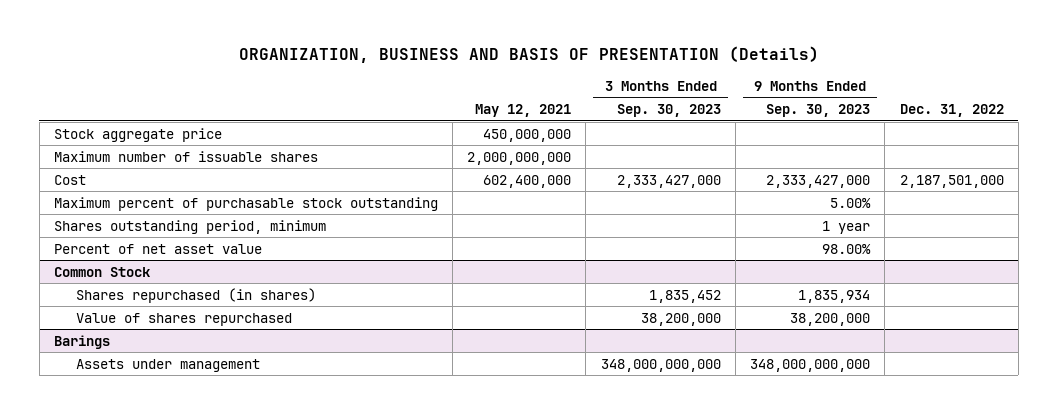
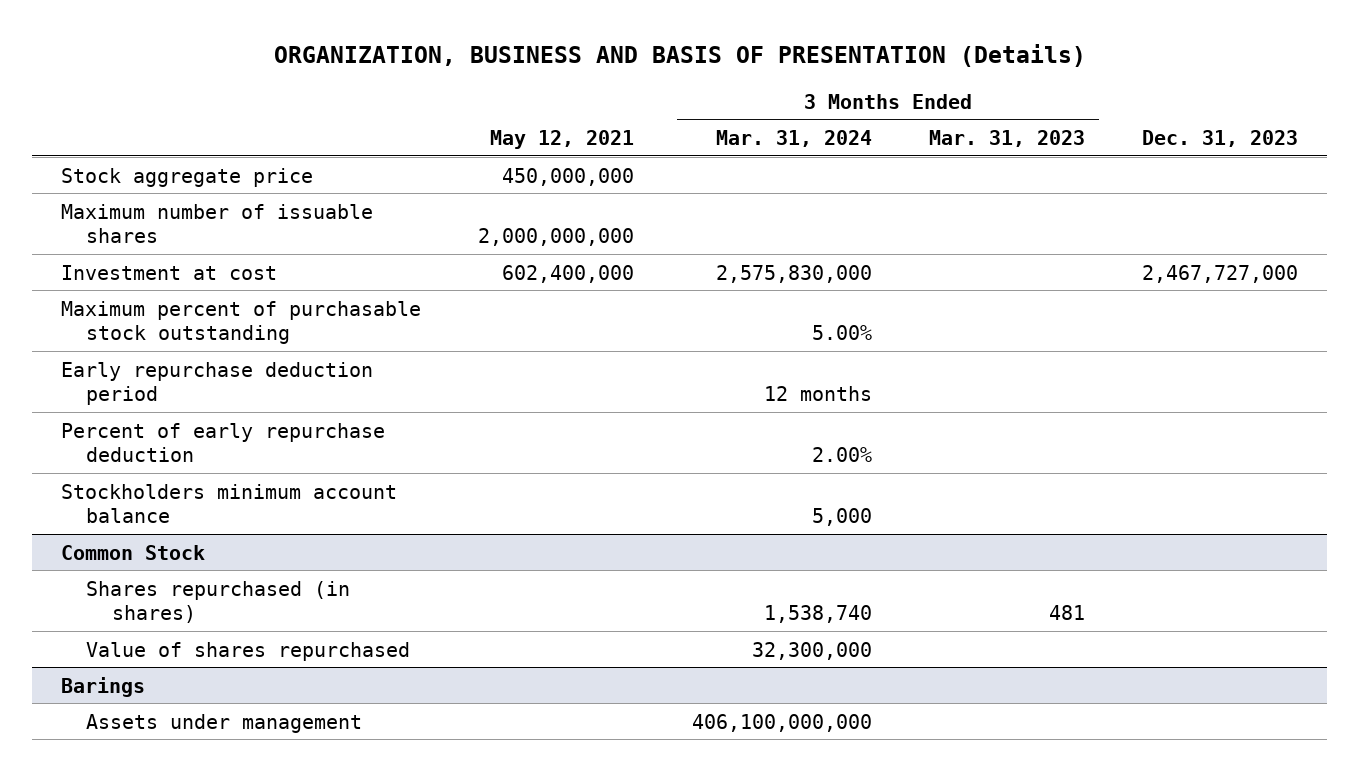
- | May 12, 2021 | 3 Months Ended Sep. 30, 2023 | 9 Months Ended Sep. 30, 2023 | Dec. 31, 2022
+ | May 12, 2021 | 3 Months Ended Mar. 31, 2024 | 3 Months Ended Mar. 31, 2023 | Dec. 31, 2023
- Cost | 602,400,000 | 2,333,427,000 | 2,333,427,000 | 2,187,501,000
+ Investment at cost | 602,400,000 | 2,575,830,000 | | 2,467,727,000
- Shares outstanding period, minimum | | | 1 year |
- Percent of net asset value | | | 98.00% |
+ Early repurchase deduction period | | 12 months | |
+ Percent of early repurchase deduction | | 2.00% | |
+ Stockholders minimum account balance | | 5,000 | |

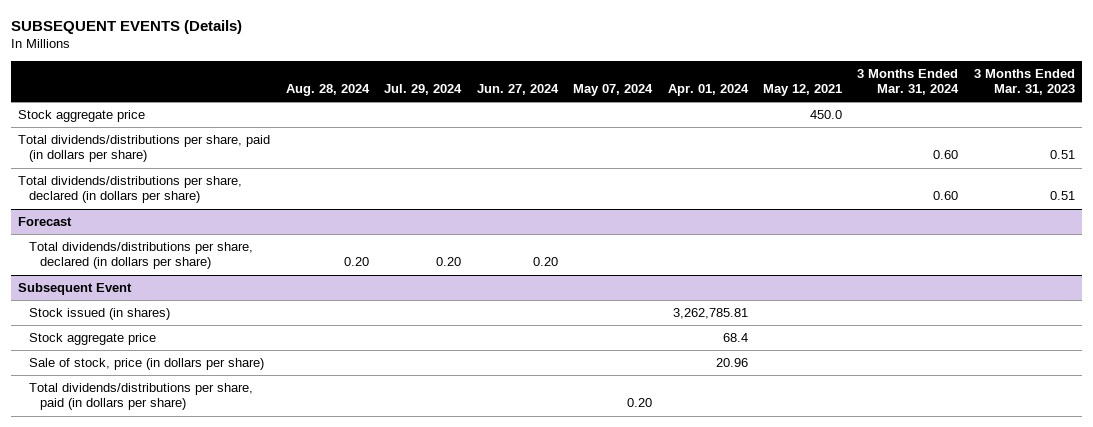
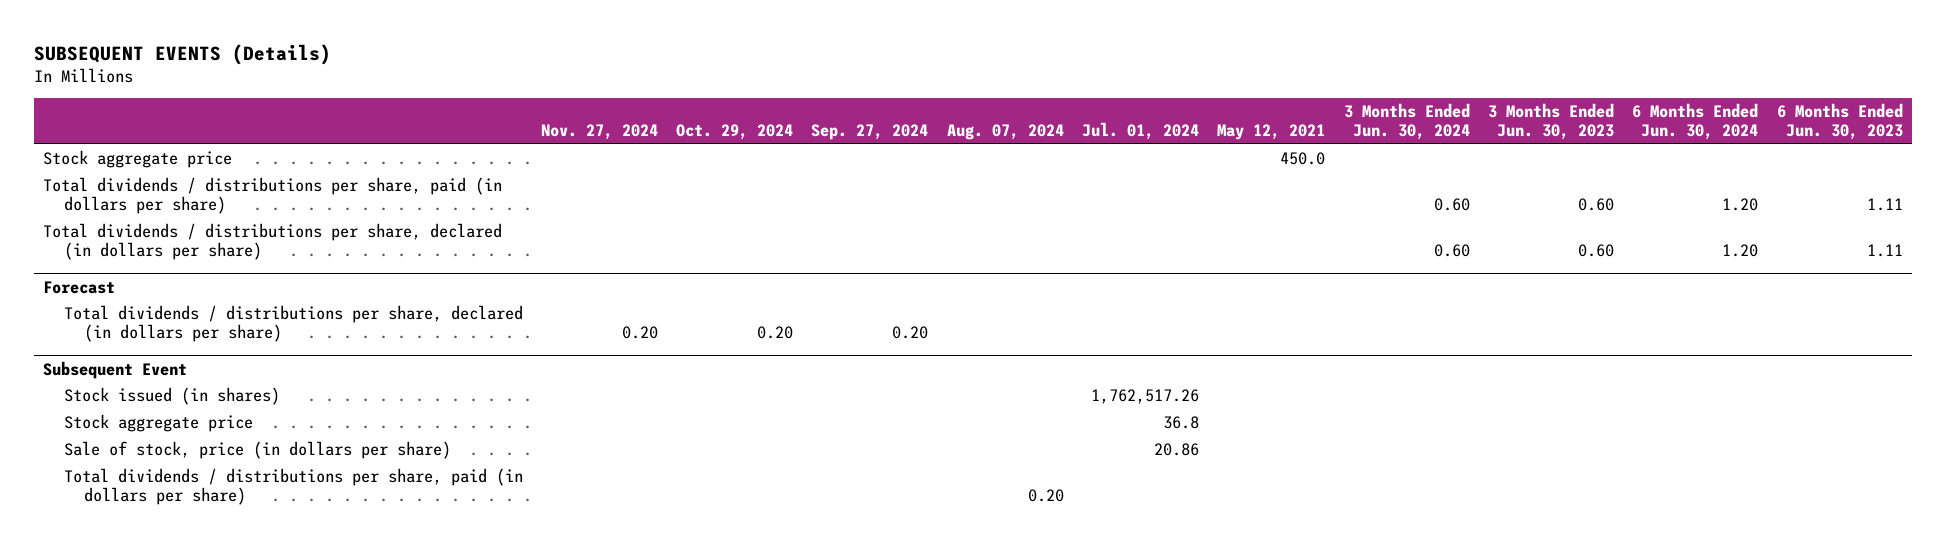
- | Aug. 28, 2024 | Jul. 29, 2024 | Jun. 27, 2024 | May 07, 2024 | Apr. 01, 2024 | May 12, 2021 | 3 Months Ended Mar. 31, 2024 | 3 Months Ended Mar. 31, 2023
+ | Nov. 27, 2024 | Oct. 29, 2024 | Sep. 27, 2024 | Aug. 07, 2024 | Jul. 01, 2024 | May 12, 2021 | 3 Months Ended Jun. 30, 2024 | 3 Months Ended Jun. 30, 2023 | 6 Months Ended Jun. 30, 2024 | 6 Months Ended Jun. 30, 2023
- Total dividends/distributions per share, paid (in dollars per share) | | | | | | | 0.60 | 0.51
- Total dividends/distributions per share, declared (in dollars per share) | | | | | | | 0.60 | 0.51
+ Total dividends / distributions per share, paid (in dollars per share) | | | | | | | 0.60 | 0.60 | 1.20 | 1.11
+ Total dividends / distributions per share, declared (in dollars per share) | | | | | | | 0.60 | 0.60 | 1.20 | 1.11
@ Forecast
- Total dividends/distributions per share, declared (in dollars per share) | 0.20 | 0.20 | 0.20 | | | | |
+ Total dividends / distributions per share, declared (in dollars per share) | 0.20 | 0.20 | 0.20 | | | | | | |
@ Subsequent Event
- Total dividends/distributions per share, paid (in dollars per share) | | | | 0.20 | | | |
+ Total dividends / distributions per share, paid (in dollars per share) | | | | 0.20 | | | | | |

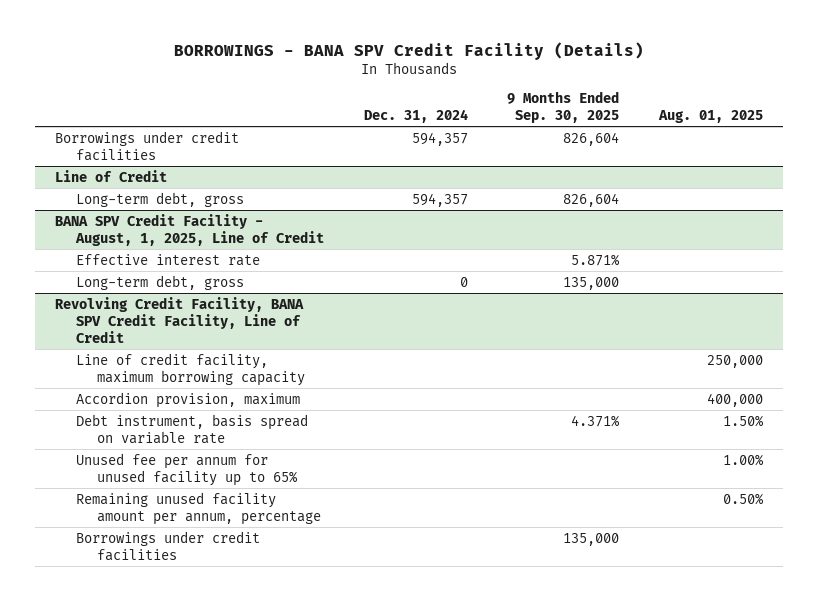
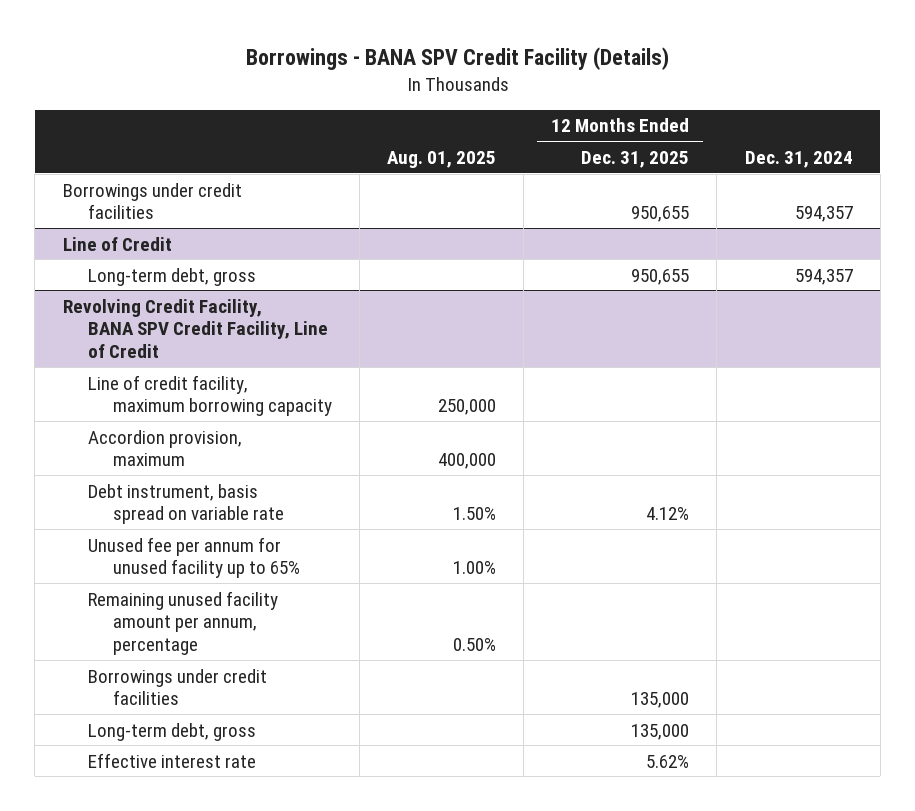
- BORROWINGS - BANA SPV Credit Facility (Details)
+ Borrowings - BANA SPV Credit Facility (Details)
- | Dec. 31, 2024 | 9 Months Ended Sep. 30, 2025 | Aug. 01, 2025
+ | Aug. 01, 2025 | 12 Months Ended Dec. 31, 2025 | Dec. 31, 2024
- BANA SPV Credit Facility - August, 1, 2025, Line of Credit
- Effective interest rate | | 5.871% |
- Long-term debt, gross | 0 | 135,000 |
@ Revolving Credit Facility, BANA SPV Credit Facility, Line of Credit
+ Long-term debt, gross | | 135,000 |
+ Effective interest rate | | 5.62% |

